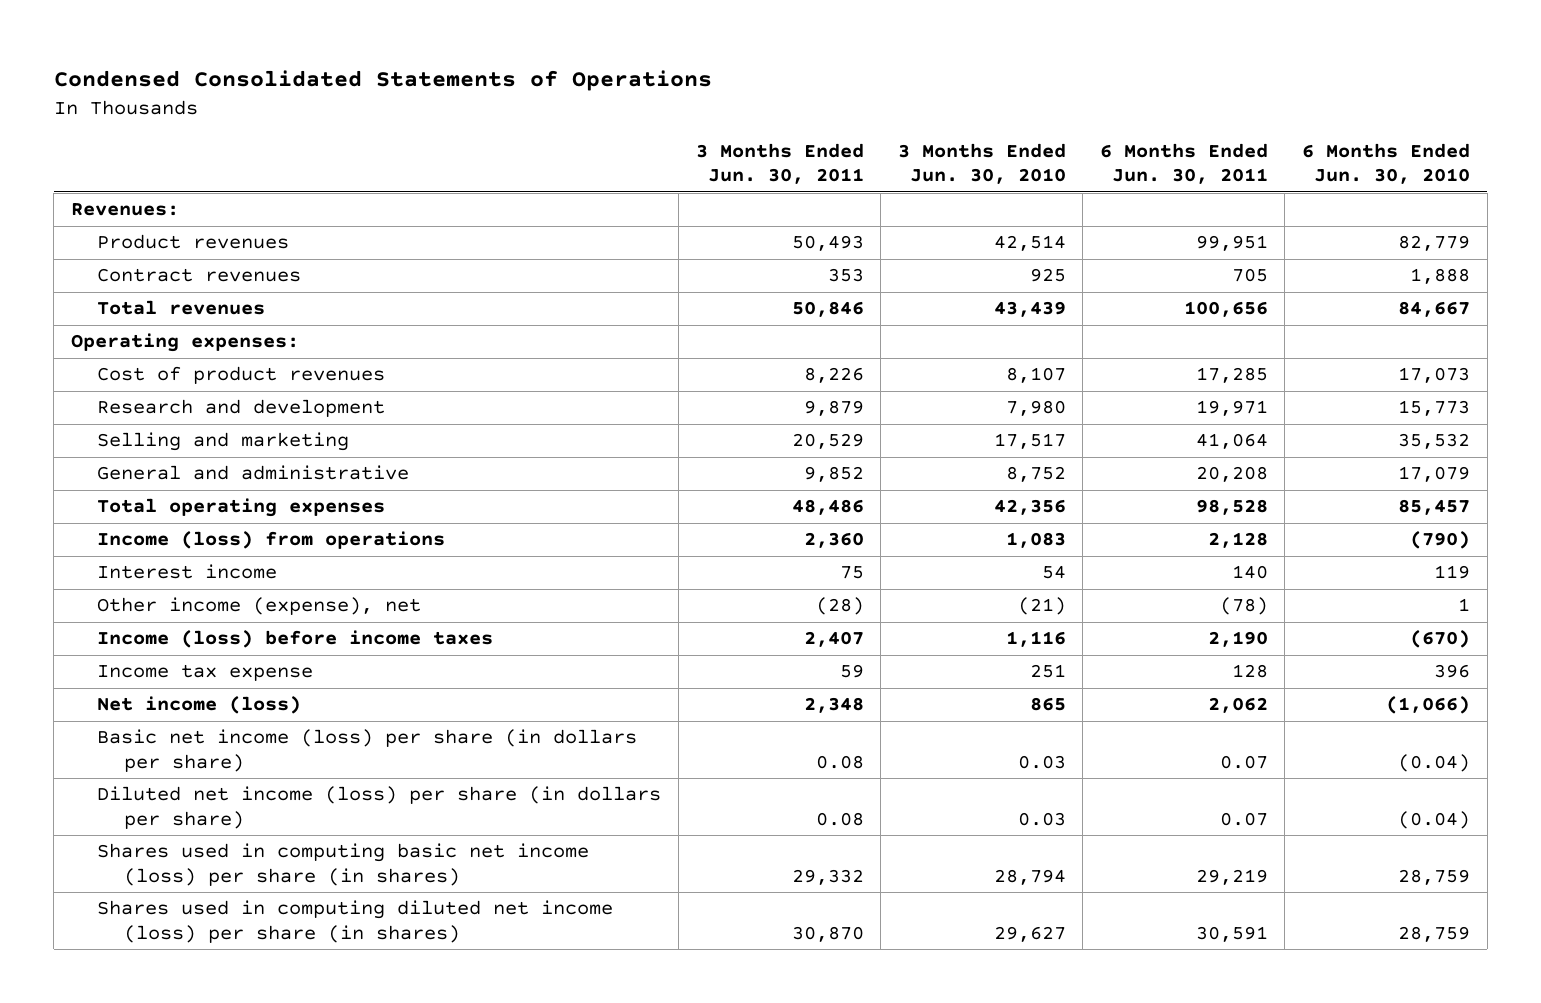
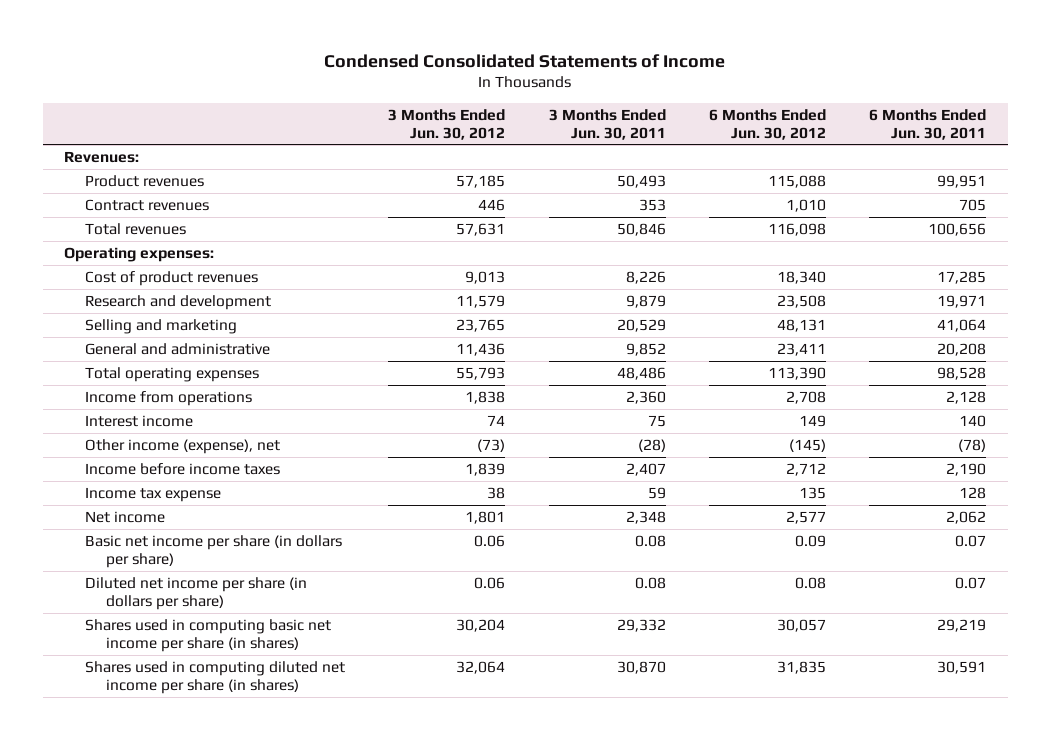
- Condensed Consolidated Statements of Operations
+ Condensed Consolidated Statements of Income
- | 3 Months Ended Jun. 30, 2011 | 3 Months Ended Jun. 30, 2010 | 6 Months Ended Jun. 30, 2011 | 6 Months Ended Jun. 30, 2010
+ | 3 Months Ended Jun. 30, 2012 | 3 Months Ended Jun. 30, 2011 | 6 Months Ended Jun. 30, 2012 | 6 Months Ended Jun. 30, 2011
- Income (loss) from operations | 2,360 | 1,083 | 2,128 | (790)
+ Income from operations | 1,838 | 2,360 | 2,708 | 2,128
- Income (loss) before income taxes | 2,407 | 1,116 | 2,190 | (670)
+ Income before income taxes | 1,839 | 2,407 | 2,712 | 2,190
- Net income (loss) | 2,348 | 865 | 2,062 | (1,066)
- Basic net income (loss) per share (in dollars per share) | 0.08 | 0.03 | 0.07 | (0.04)
- Diluted net income (loss) per share (in dollars per share) | 0.08 | 0.03 | 0.07 | (0.04)
- Shares used in computing basic net income (loss) per share (in shares) | 29,332 | 28,794 | 29,219 | 28,759
- Shares used in computing diluted net income (loss) per share (in shares) | 30,870 | 29,627 | 30,591 | 28,759
+ Net income | 1,801 | 2,348 | 2,577 | 2,062
+ Basic net income per share (in dollars per share) | 0.06 | 0.08 | 0.09 | 0.07
+ Diluted net income per share (in dollars per share) | 0.06 | 0.08 | 0.08 | 0.07
+ Shares used in computing basic net income per share (in shares) | 30,204 | 29,332 | 30,057 | 29,219
+ Shares used in computing diluted net income per share (in shares) | 32,064 | 30,870 | 31,835 | 30,591

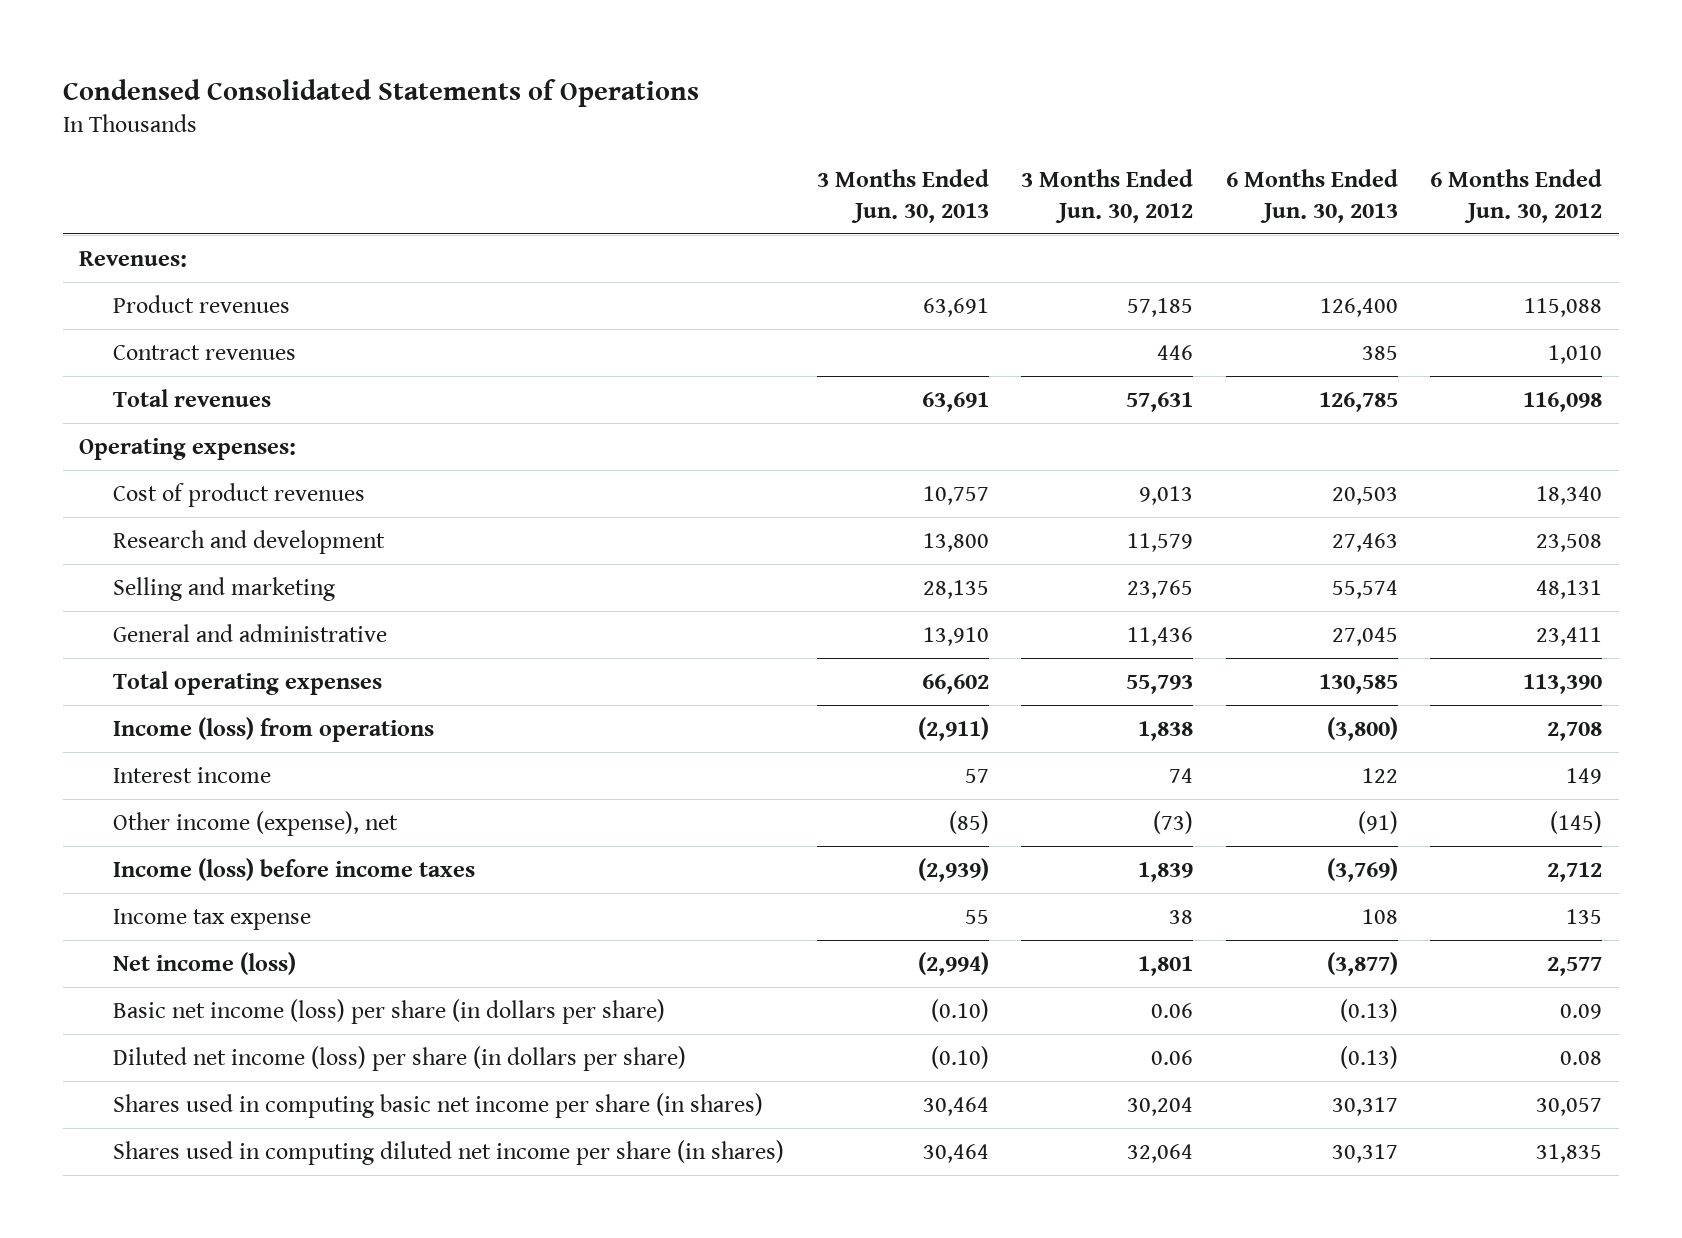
- Condensed Consolidated Statements of Income
+ Condensed Consolidated Statements of Operations
- | 3 Months Ended Jun. 30, 2012 | 3 Months Ended Jun. 30, 2011 | 6 Months Ended Jun. 30, 2012 | 6 Months Ended Jun. 30, 2011
+ | 3 Months Ended Jun. 30, 2013 | 3 Months Ended Jun. 30, 2012 | 6 Months Ended Jun. 30, 2013 | 6 Months Ended Jun. 30, 2012
- Income from operations | 1,838 | 2,360 | 2,708 | 2,128
+ Income (loss) from operations | (2,911) | 1,838 | (3,800) | 2,708
- Income before income taxes | 1,839 | 2,407 | 2,712 | 2,190
+ Income (loss) before income taxes | (2,939) | 1,839 | (3,769) | 2,712
- Net income | 1,801 | 2,348 | 2,577 | 2,062
- Basic net income per share (in dollars per share) | 0.06 | 0.08 | 0.09 | 0.07
- Diluted net income per share (in dollars per share) | 0.06 | 0.08 | 0.08 | 0.07
+ Net income (loss) | (2,994) | 1,801 | (3,877) | 2,577
+ Basic net income (loss) per share (in dollars per share) | (0.10) | 0.06 | (0.13) | 0.09
+ Diluted net income (loss) per share (in dollars per share) | (0.10) | 0.06 | (0.13) | 0.08

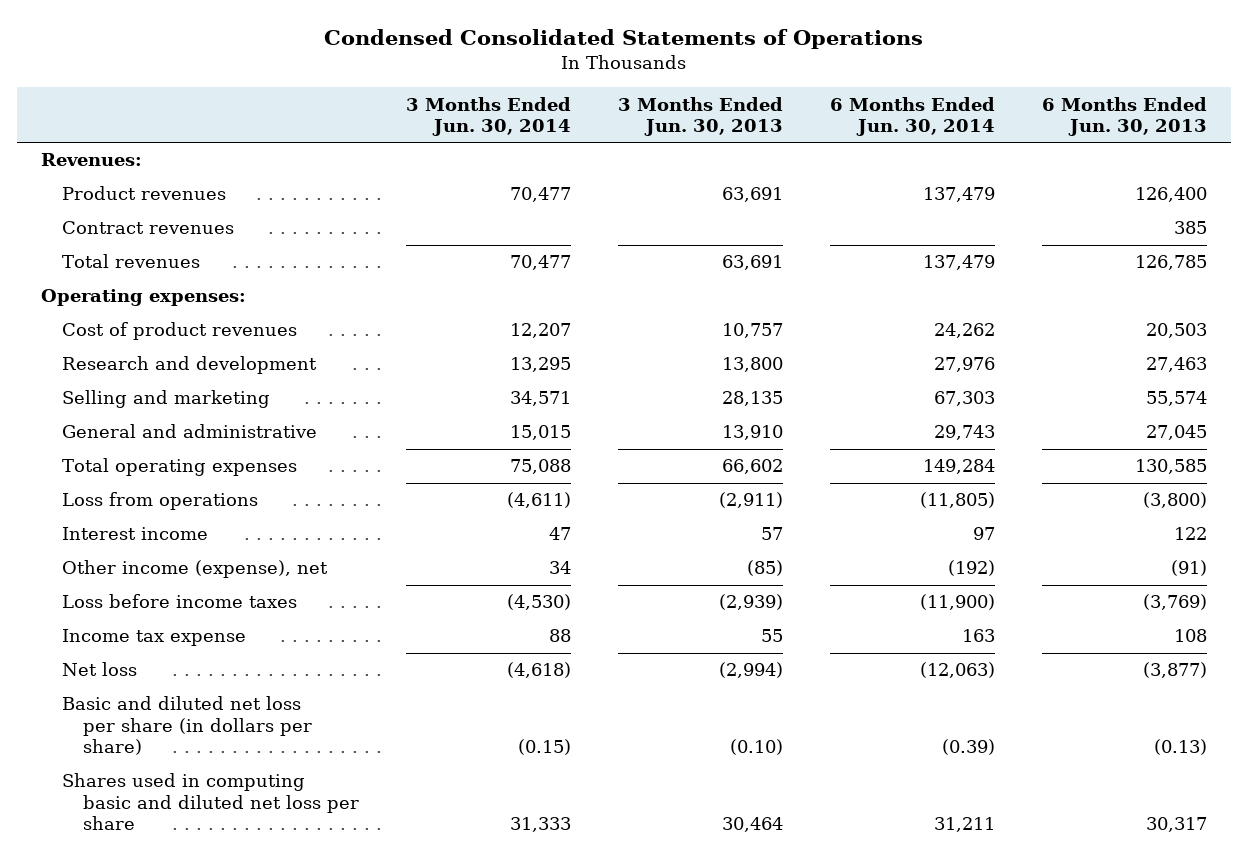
- | 3 Months Ended Jun. 30, 2013 | 3 Months Ended Jun. 30, 2012 | 6 Months Ended Jun. 30, 2013 | 6 Months Ended Jun. 30, 2012
+ | 3 Months Ended Jun. 30, 2014 | 3 Months Ended Jun. 30, 2013 | 6 Months Ended Jun. 30, 2014 | 6 Months Ended Jun. 30, 2013
- Income (loss) from operations | (2,911) | 1,838 | (3,800) | 2,708
+ Loss from operations | (4,611) | (2,911) | (11,805) | (3,800)
- Income (loss) before income taxes | (2,939) | 1,839 | (3,769) | 2,712
+ Loss before income taxes | (4,530) | (2,939) | (11,900) | (3,769)
- Net income (loss) | (2,994) | 1,801 | (3,877) | 2,577
- Basic net income (loss) per share (in dollars per share) | (0.10) | 0.06 | (0.13) | 0.09
- Diluted net income (loss) per share (in dollars per share) | (0.10) | 0.06 | (0.13) | 0.08
- Shares used in computing basic net income per share (in shares) | 30,464 | 30,204 | 30,317 | 30,057
- Shares used in computing diluted net income per share (in shares) | 30,464 | 32,064 | 30,317 | 31,835
+ Net loss | (4,618) | (2,994) | (12,063) | (3,877)
+ Basic and diluted net loss per share (in dollars per share) | (0.15) | (0.10) | (0.39) | (0.13)
+ Shares used in computing basic and diluted net loss per share | 31,333 | 30,464 | 31,211 | 30,317

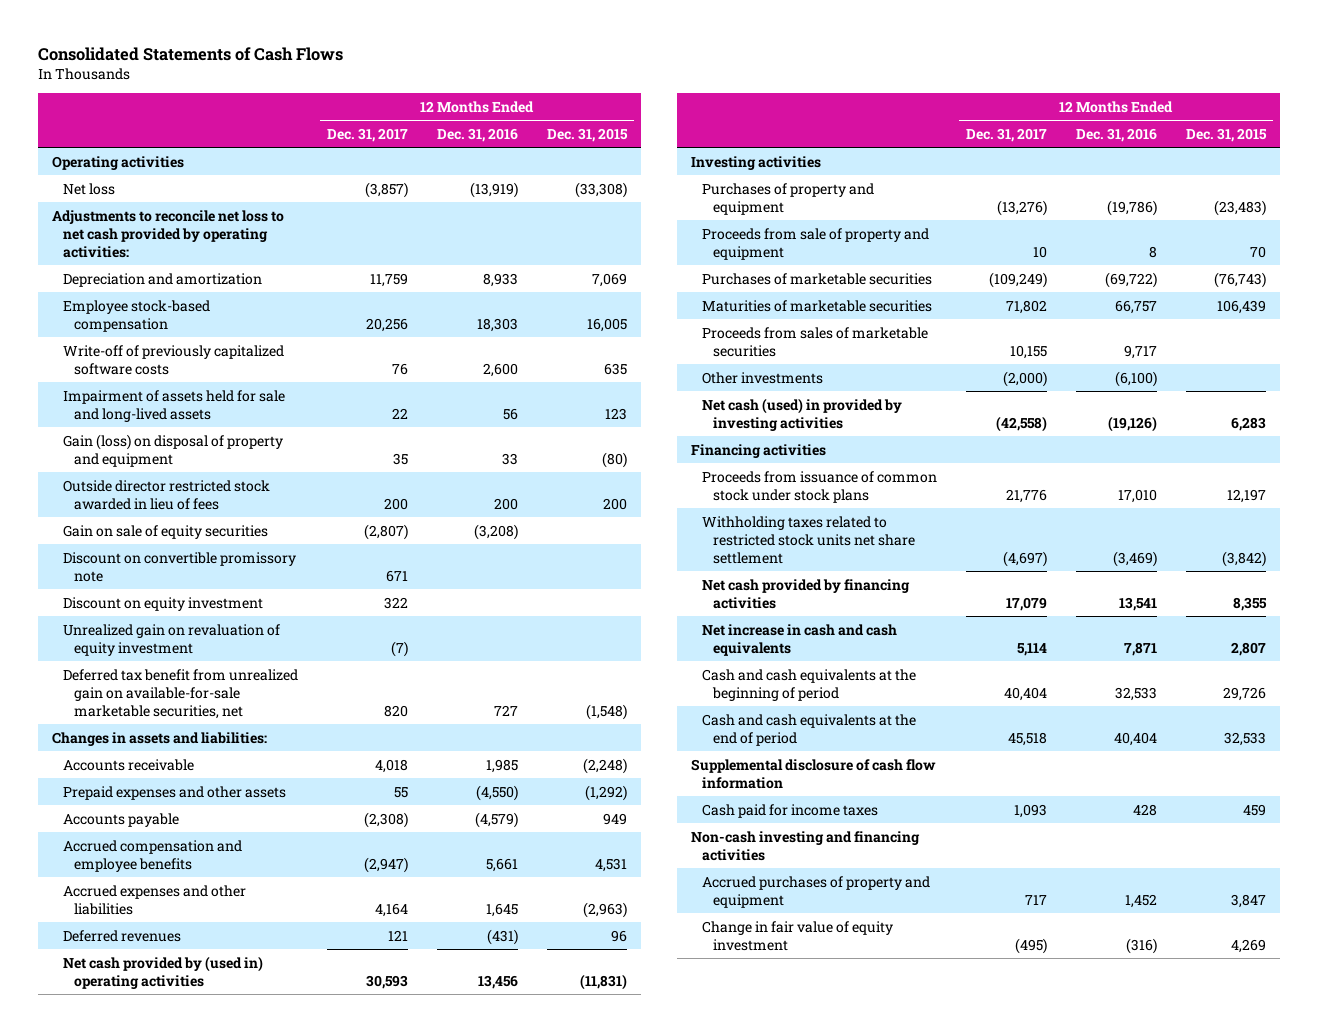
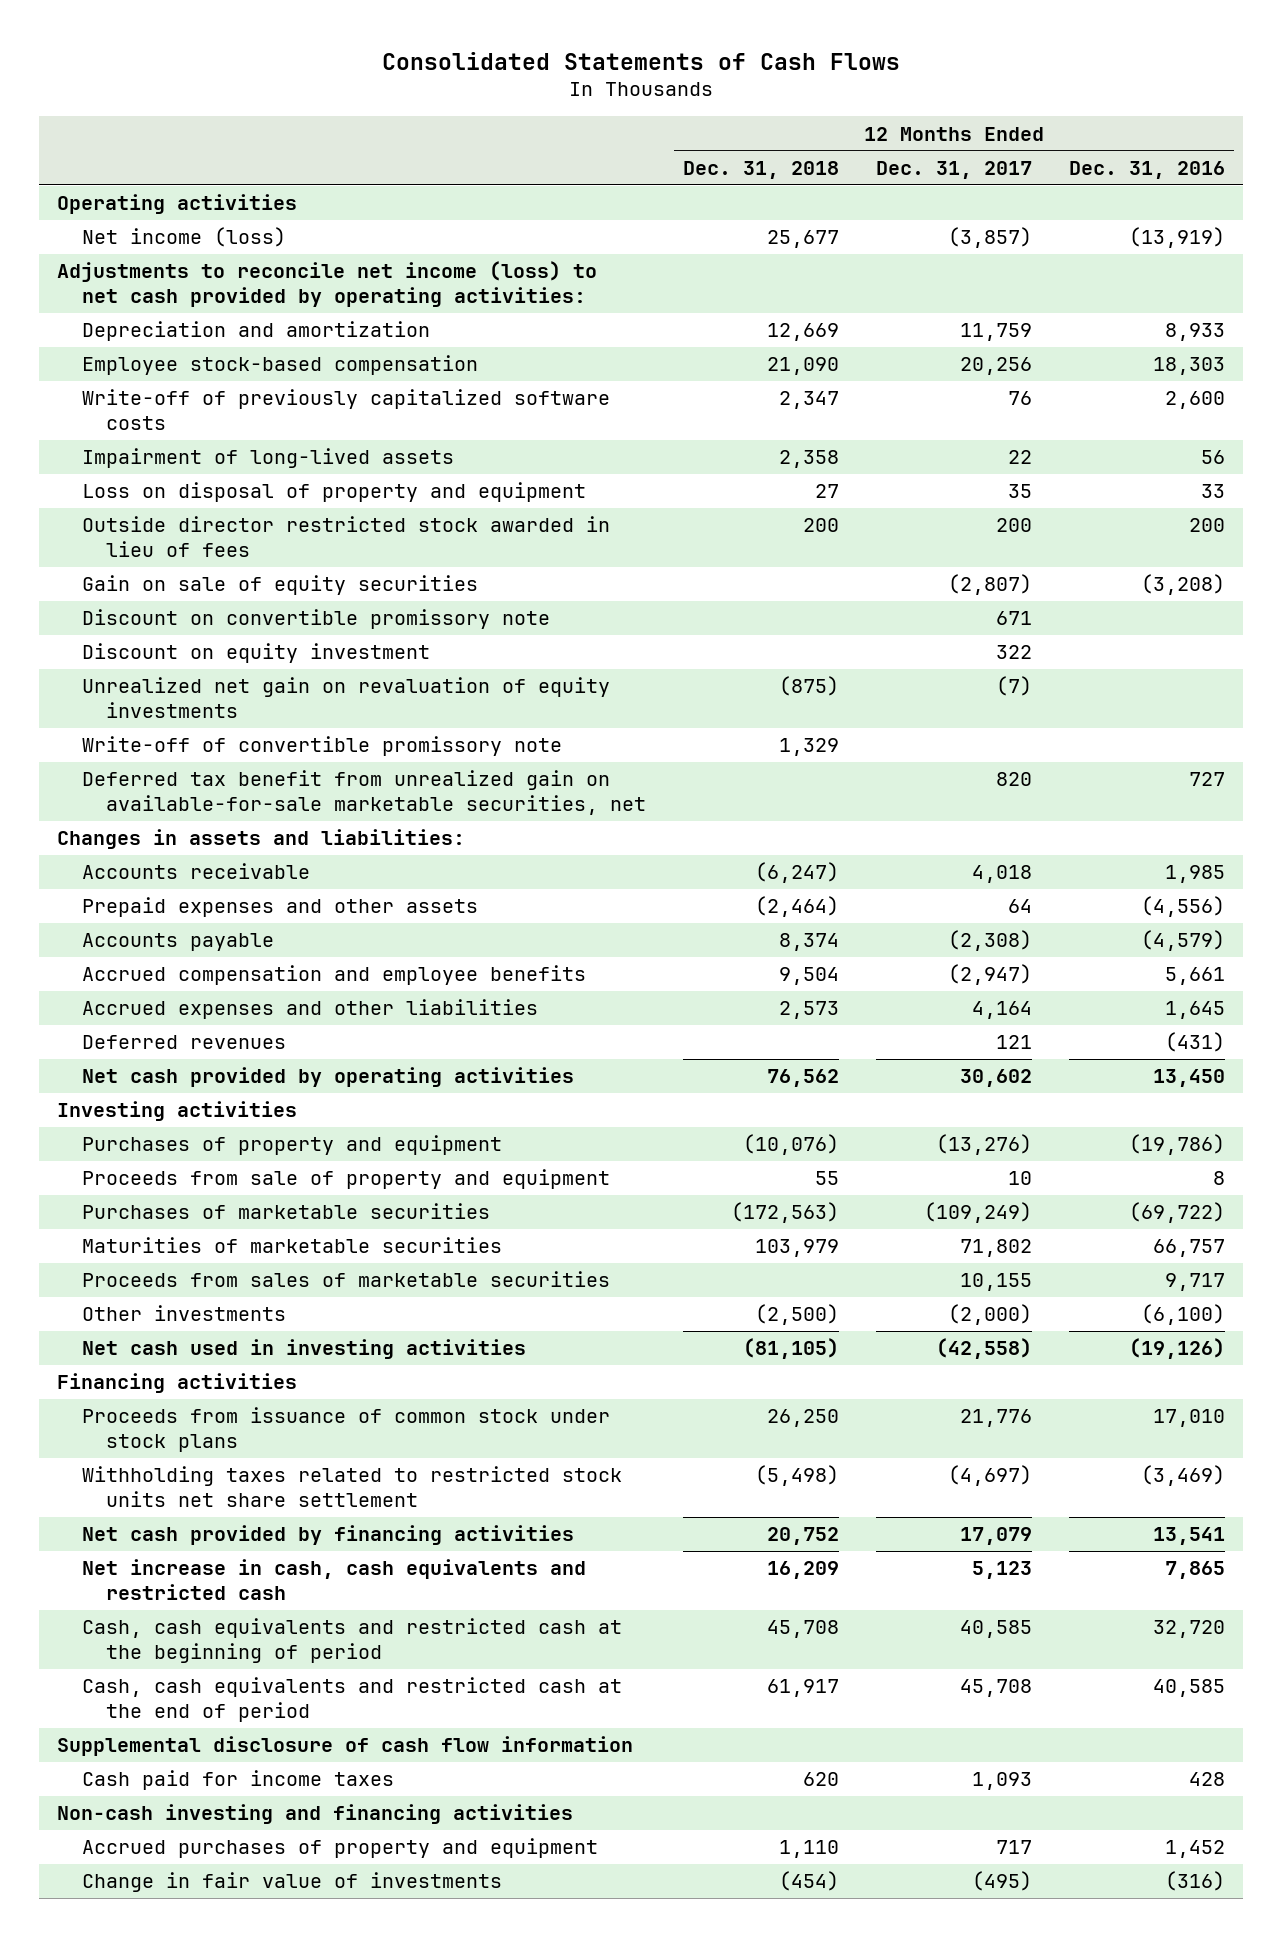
- | 12 Months Ended Dec. 31, 2017 | 12 Months Ended Dec. 31, 2016 | 12 Months Ended Dec. 31, 2015
+ | 12 Months Ended Dec. 31, 2018 | 12 Months Ended Dec. 31, 2017 | 12 Months Ended Dec. 31, 2016
- Net loss | (3,857) | (13,919) | (33,308)
- Adjustments to reconcile net loss to net cash provided by operating activities:
+ Net income (loss) | 25,677 | (3,857) | (13,919)
+ Adjustments to reconcile net income (loss) to net cash provided by operating activities:
- Impairment of assets held for sale and long-lived assets | 22 | 56 | 123
- Gain (loss) on disposal of property and equipment | 35 | 33 | (80)
+ Impairment of long-lived assets | 2,358 | 22 | 56
+ Loss on disposal of property and equipment | 27 | 35 | 33
- Unrealized gain on revaluation of equity investment | (7) | |
+ Unrealized net gain on revaluation of equity investments | (875) | (7) |
+ Write-off of convertible promissory note | 1,329 | |
- Prepaid expenses and other assets | 55 | (4,550) | (1,292)
+ Prepaid expenses and other assets | (2,464) | 64 | (4,556)
- Net cash provided by (used in) operating activities | 30,593 | 13,456 | (11,831)
+ Net cash provided by operating activities | 76,562 | 30,602 | 13,450
- Net cash (used) in provided by investing activities | (42,558) | (19,126) | 6,283
+ Net cash used in investing activities | (81,105) | (42,558) | (19,126)
- Net increase in cash and cash equivalents | 5,114 | 7,871 | 2,807
- Cash and cash equivalents at the beginning of period | 40,404 | 32,533 | 29,726
- Cash and cash equivalents at the end of period | 45,518 | 40,404 | 32,533
+ Net increase in cash, cash equivalents and restricted cash | 16,209 | 5,123 | 7,865
+ Cash, cash equivalents and restricted cash at the beginning of period | 45,708 | 40,585 | 32,720
+ Cash, cash equivalents and restricted cash at the end of period | 61,917 | 45,708 | 40,585
- Change in fair value of equity investment | (495) | (316) | 4,269
+ Change in fair value of investments | (454) | (495) | (316)

